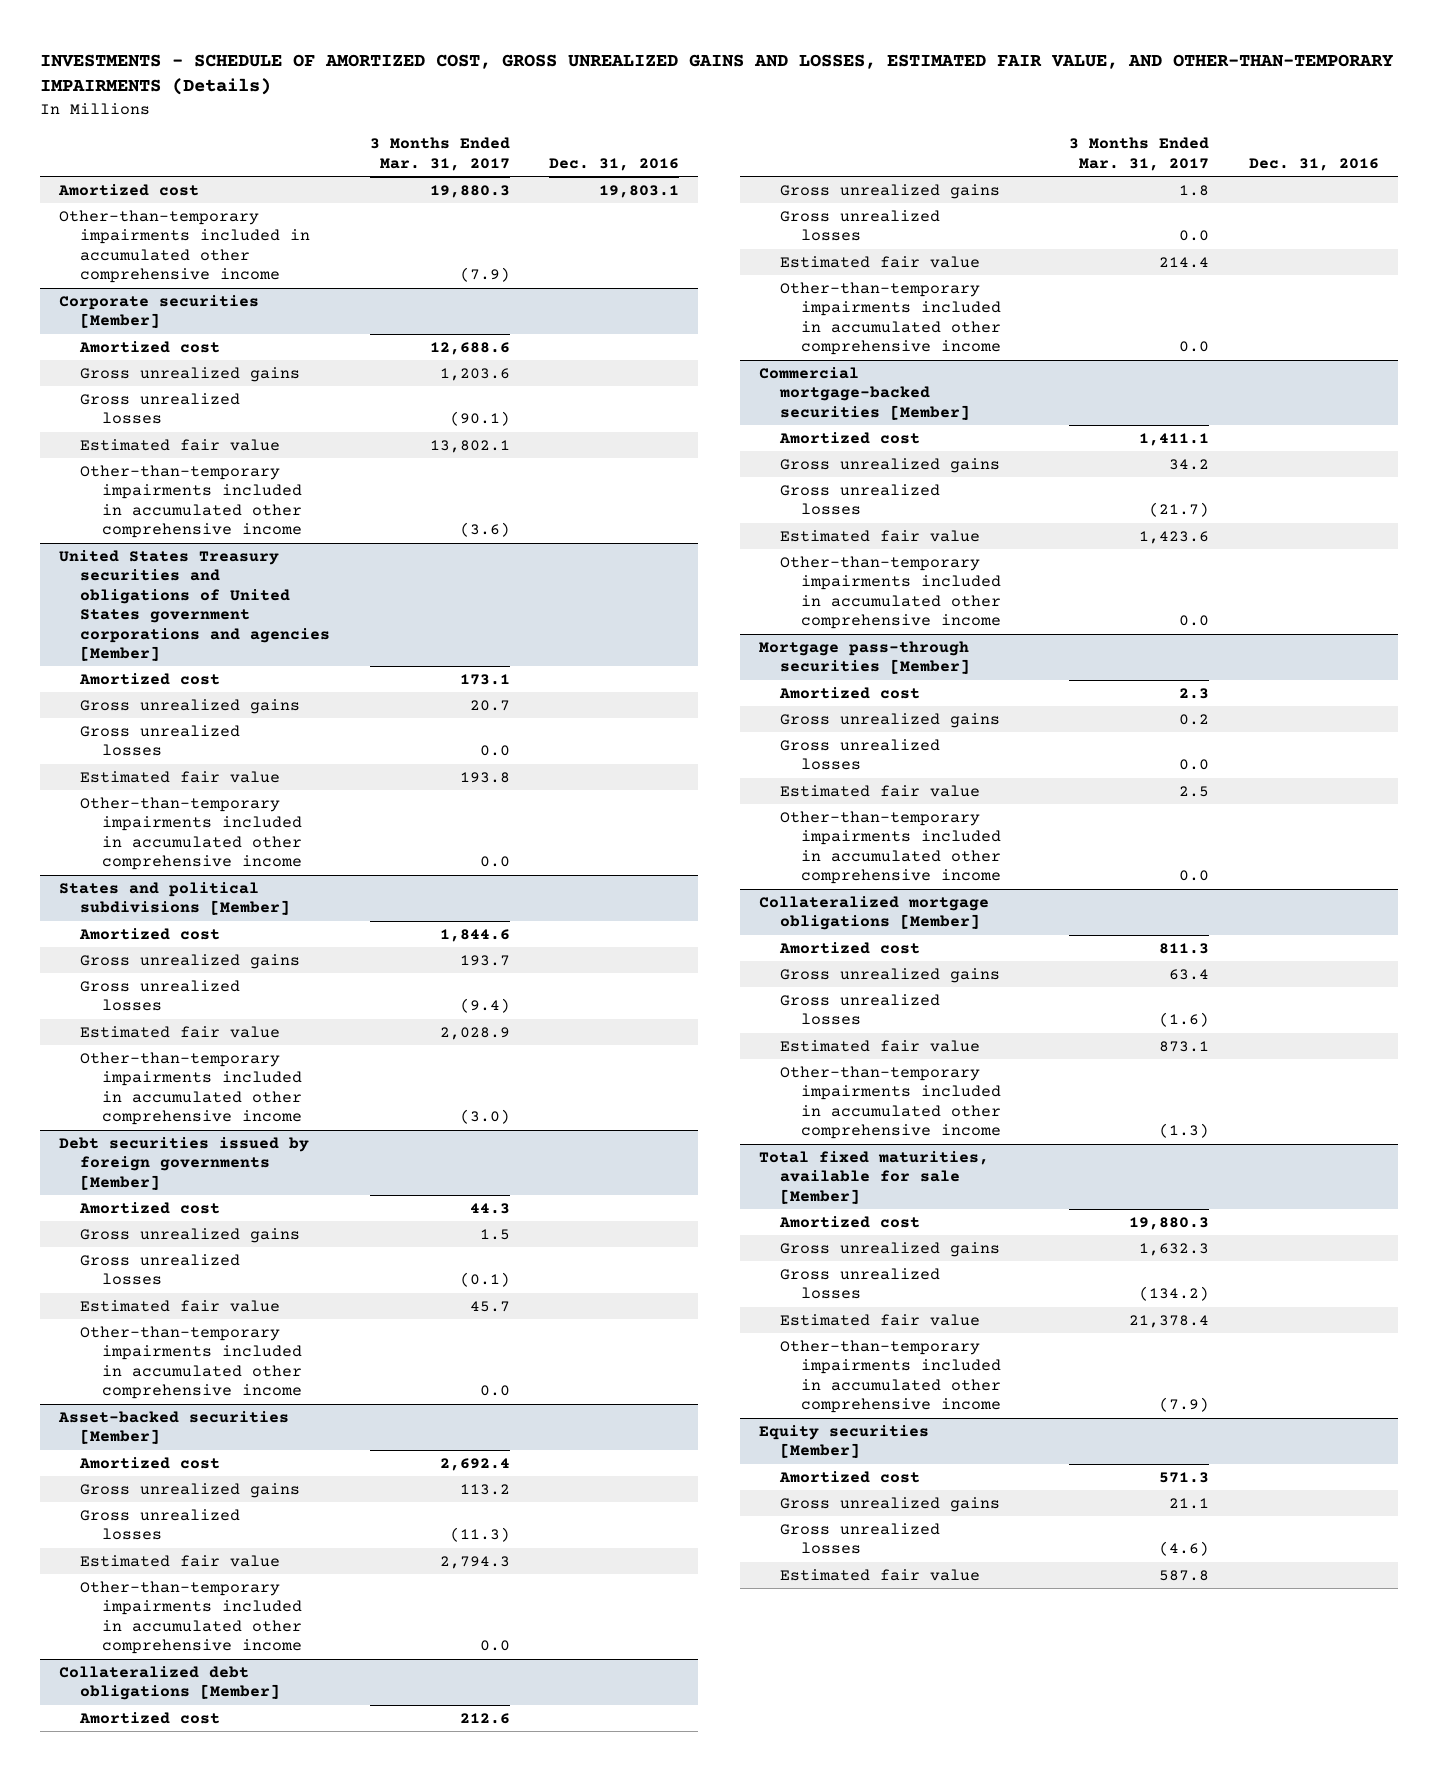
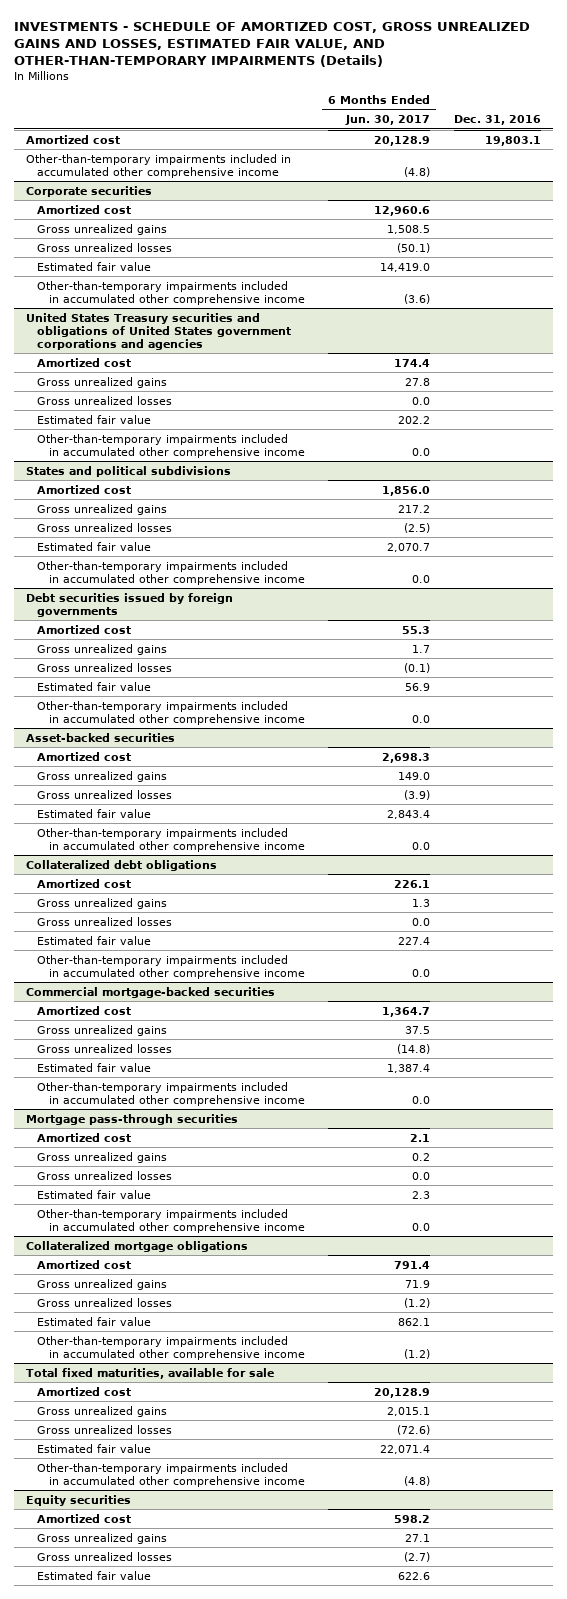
- | 3 Months Ended Mar. 31, 2017 | Dec. 31, 2016
+ | 6 Months Ended Jun. 30, 2017 | Dec. 31, 2016
- Corporate securities [Member]
+ Corporate securities
- United States Treasury securities and obligations of United States government corporations and agencies [Member]
+ United States Treasury securities and obligations of United States government corporations and agencies
- States and political subdivisions [Member]
+ States and political subdivisions
- Debt securities issued by foreign governments [Member]
+ Debt securities issued by foreign governments
- Asset-backed securities [Member]
+ Asset-backed securities
- Collateralized debt obligations [Member]
+ Collateralized debt obligations
- Commercial mortgage-backed securities [Member]
+ Commercial mortgage-backed securities
- Mortgage pass-through securities [Member]
+ Mortgage pass-through securities
- Collateralized mortgage obligations [Member]
+ Collateralized mortgage obligations
- Total fixed maturities, available for sale [Member]
+ Total fixed maturities, available for sale
- Equity securities [Member]
+ Equity securities

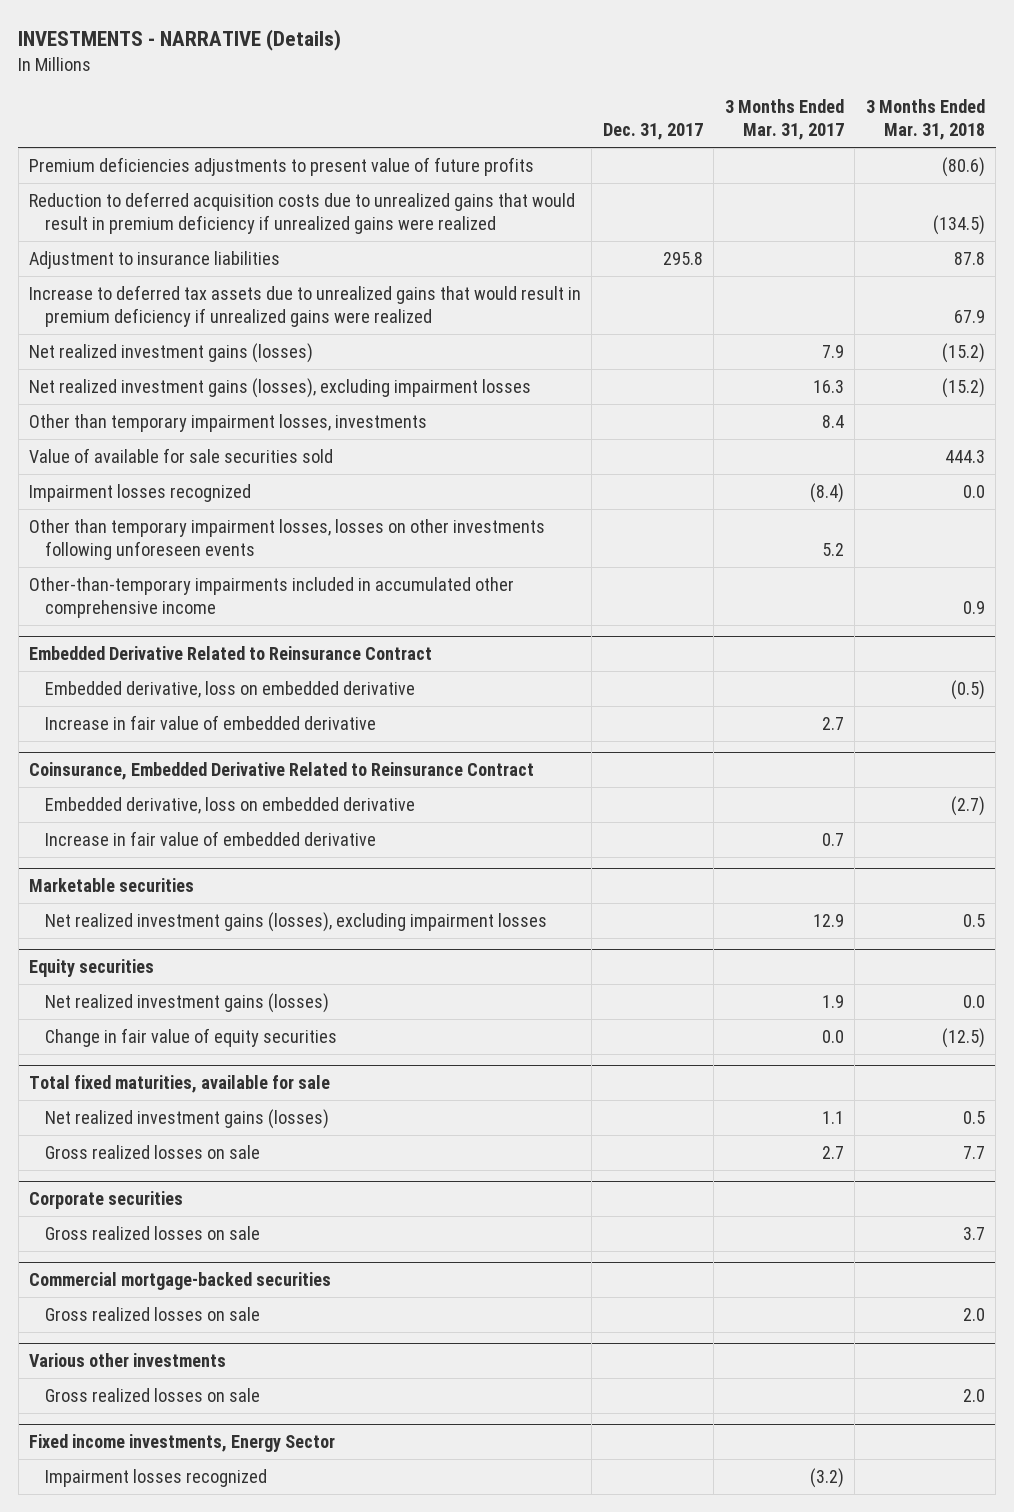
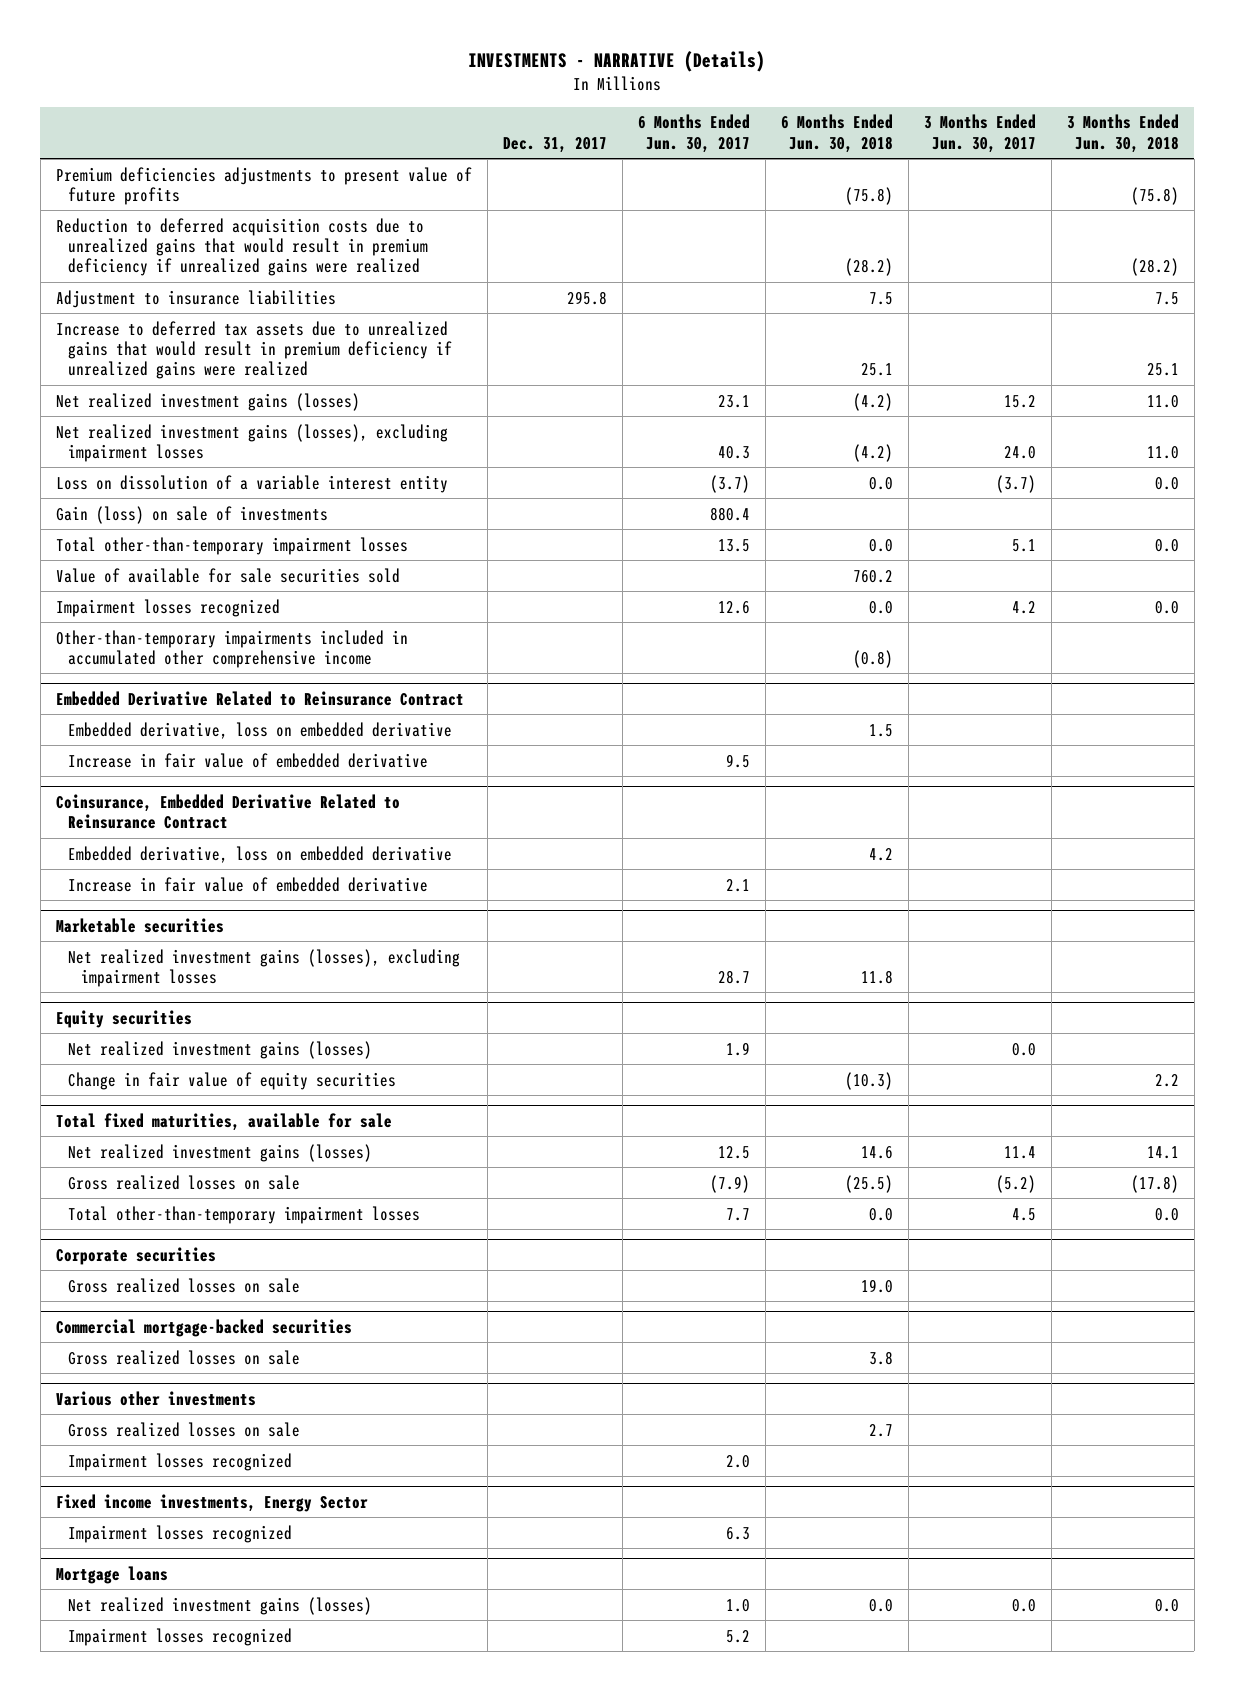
- | Dec. 31, 2017 | 3 Months Ended Mar. 31, 2017 | 3 Months Ended Mar. 31, 2018
+ | Dec. 31, 2017 | 6 Months Ended Jun. 30, 2017 | 6 Months Ended Jun. 30, 2018 | 3 Months Ended Jun. 30, 2017 | 3 Months Ended Jun. 30, 2018
- Other than temporary impairment losses, investments | | 8.4 |
+ Loss on dissolution of a variable interest entity | | (3.7) | 0.0 | (3.7) | 0.0
+ Gain (loss) on sale of investments | | 880.4 | | |
+ Total other-than-temporary impairment losses | | 13.5 | 0.0 | 5.1 | 0.0
- Other than temporary impairment losses, losses on other investments following unforeseen events | | 5.2 |
@ Total fixed maturities, available for sale
+ Total other-than-temporary impairment losses | | 7.7 | 0.0 | 4.5 | 0.0
@ Various other investments
+ Impairment losses recognized | | 2.0 | | |
+ Mortgage loans
+ Net realized investment gains (losses) | | 1.0 | 0.0 | 0.0 | 0.0
+ Impairment losses recognized | | 5.2 | | |

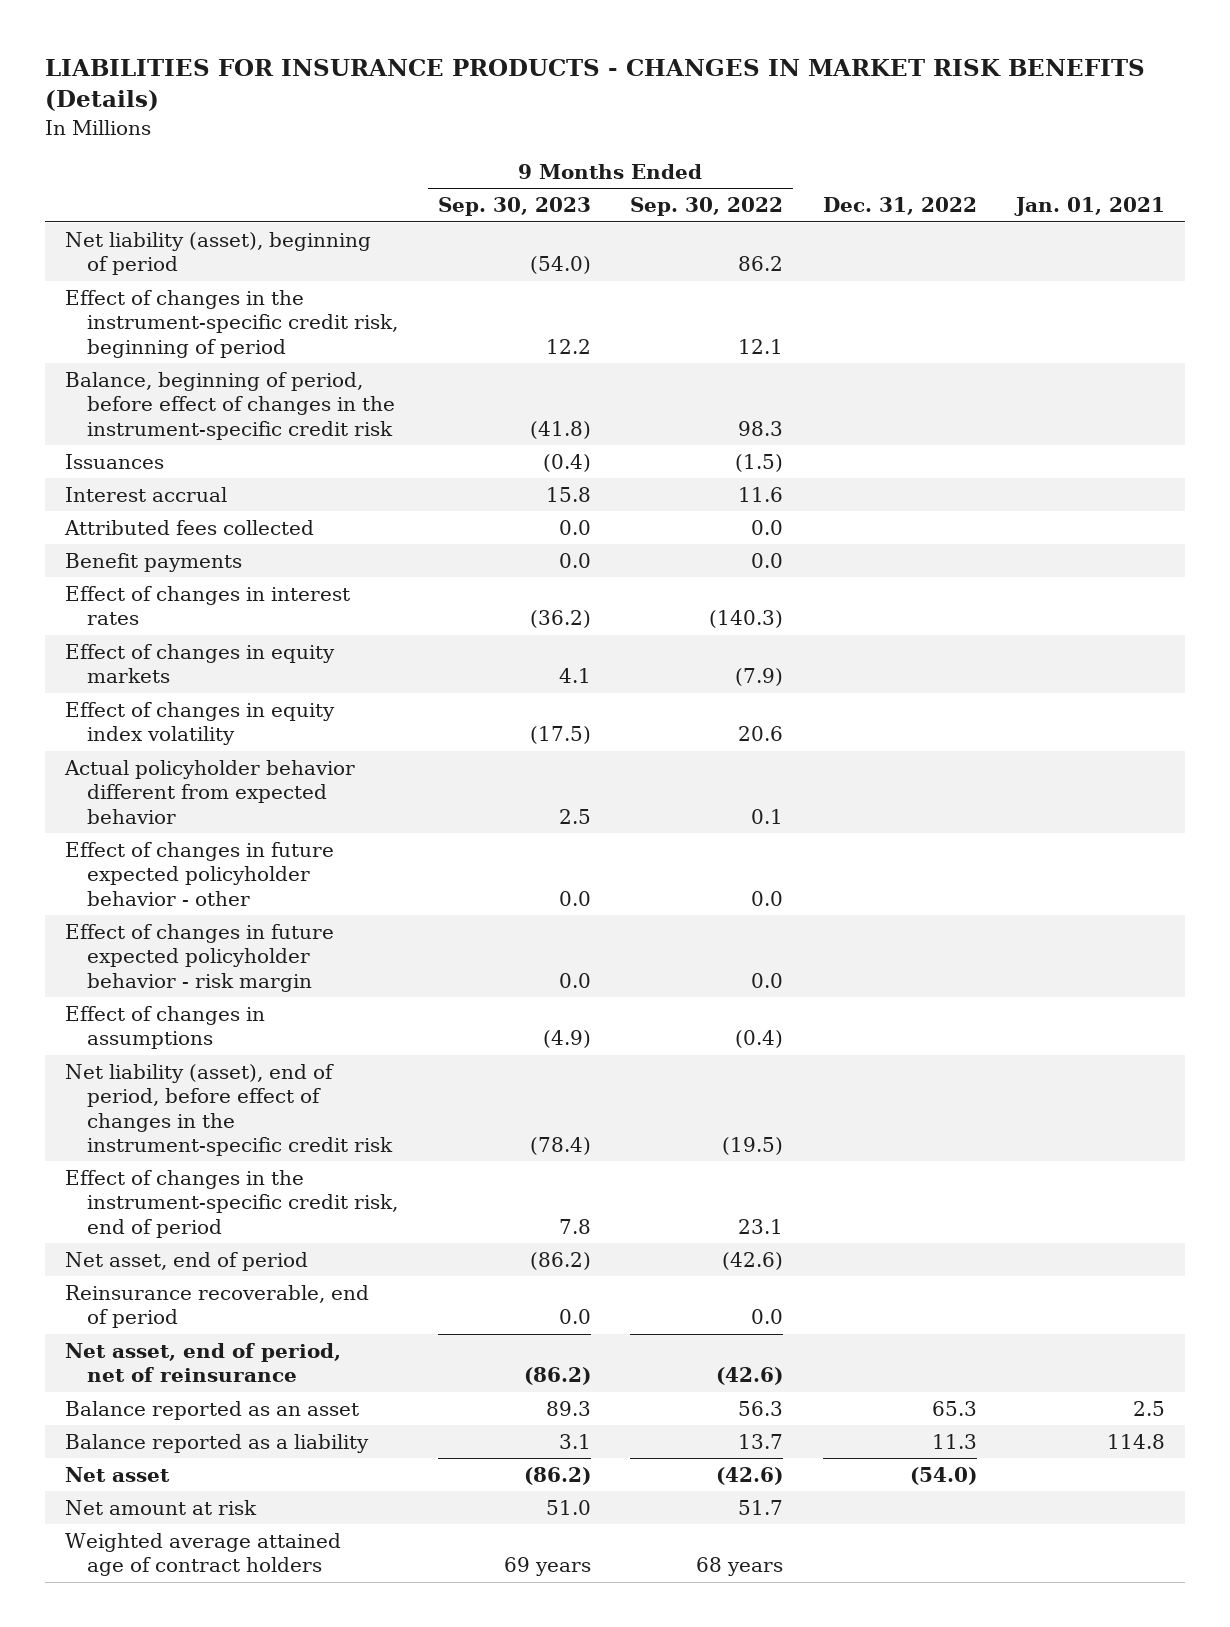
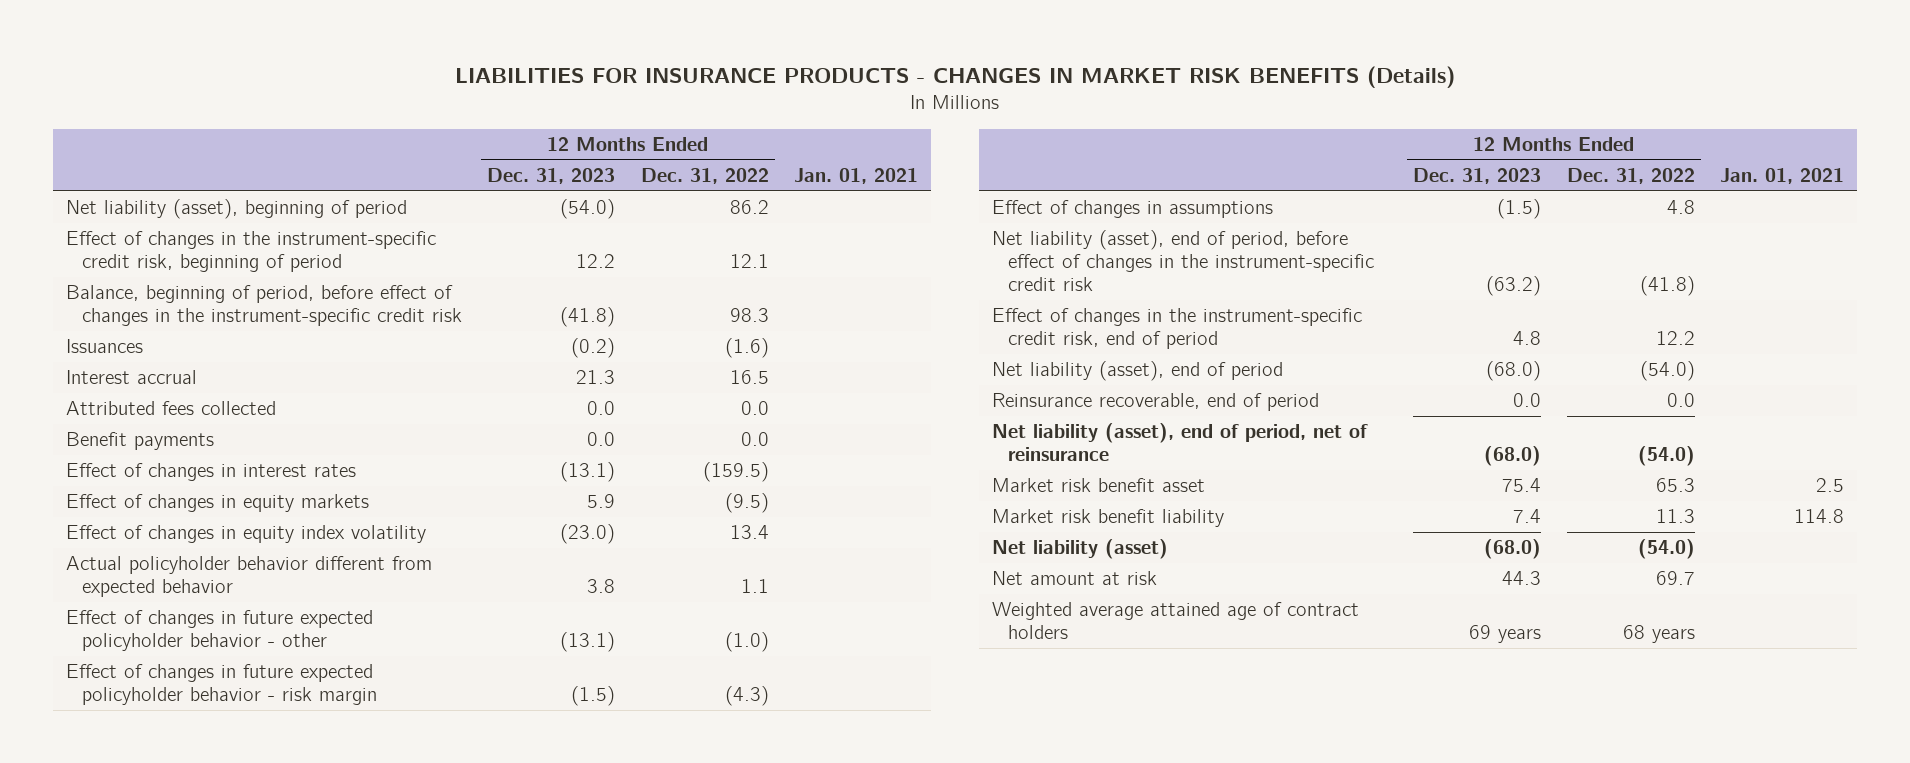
- | 9 Months Ended Sep. 30, 2023 | 9 Months Ended Sep. 30, 2022 | Dec. 31, 2022 | Jan. 01, 2021
+ | 12 Months Ended Dec. 31, 2023 | 12 Months Ended Dec. 31, 2022 | Jan. 01, 2021
- Net asset, end of period | (86.2) | (42.6) | |
+ Net liability (asset), end of period | (68.0) | (54.0) |
- Net asset, end of period, net of reinsurance | (86.2) | (42.6) | |
- Balance reported as an asset | 89.3 | 56.3 | 65.3 | 2.5
- Balance reported as a liability | 3.1 | 13.7 | 11.3 | 114.8
- Net asset | (86.2) | (42.6) | (54.0) |
+ Net liability (asset), end of period, net of reinsurance | (68.0) | (54.0) |
+ Market risk benefit asset | 75.4 | 65.3 | 2.5
+ Market risk benefit liability | 7.4 | 11.3 | 114.8
+ Net liability (asset) | (68.0) | (54.0) |

